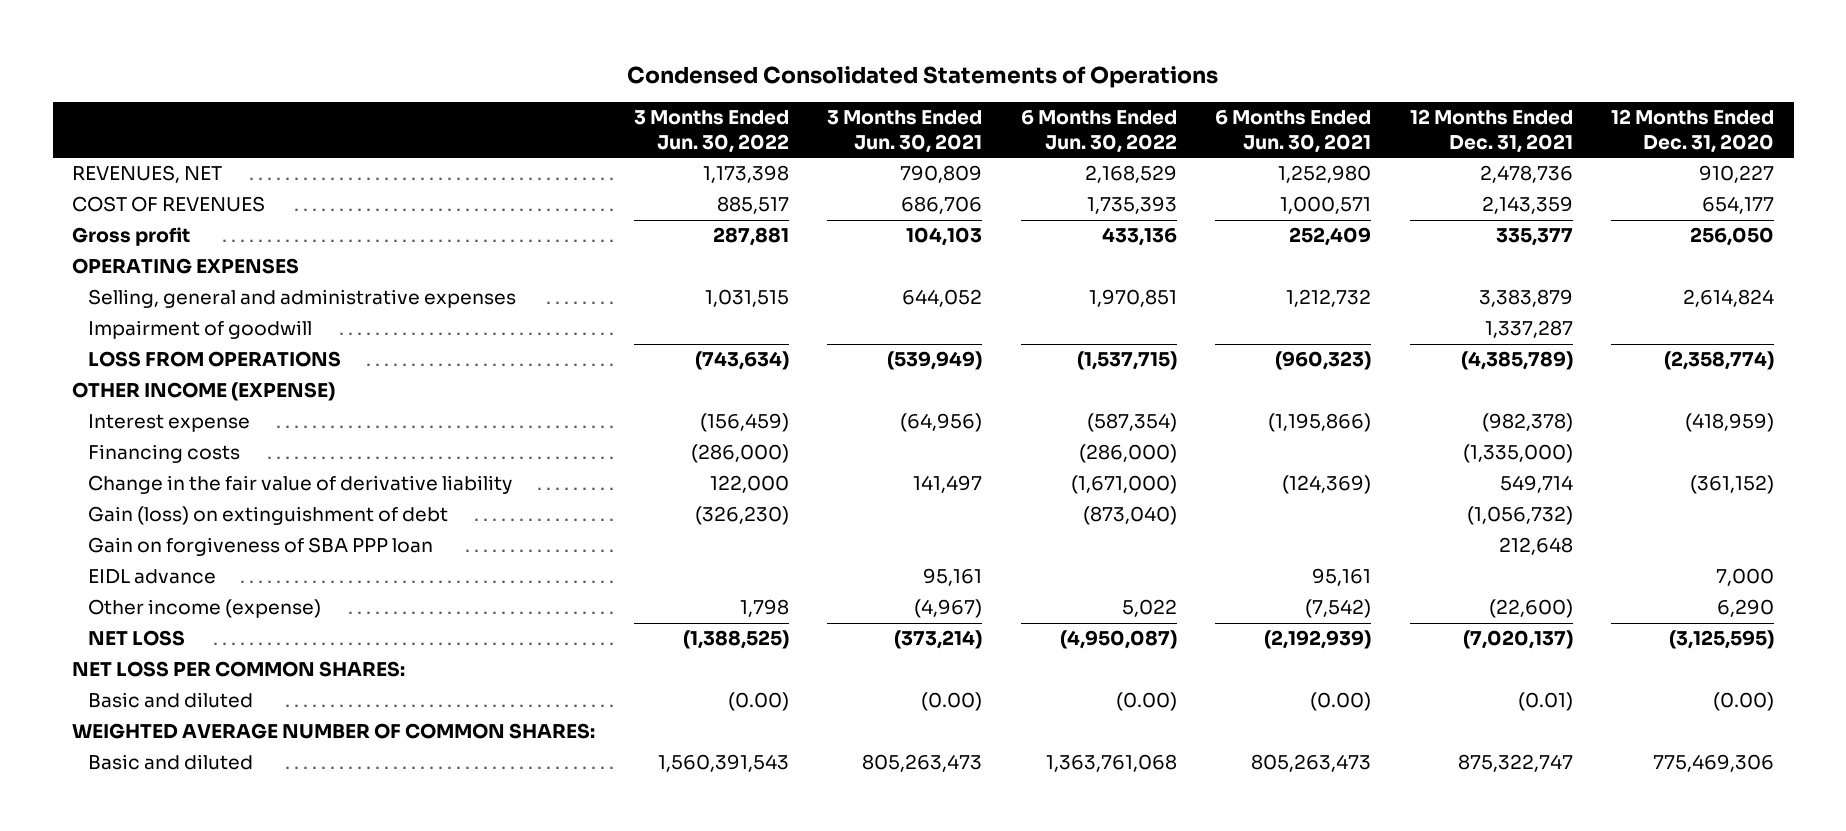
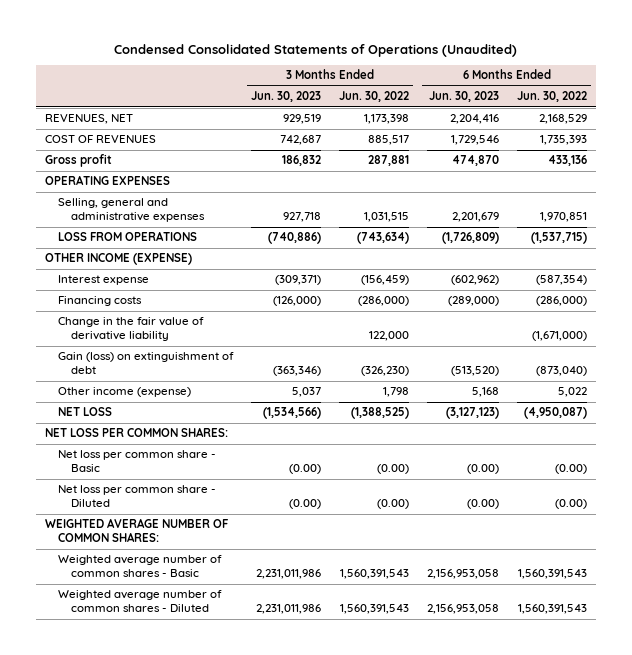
- Condensed Consolidated Statements of Operations
+ Condensed Consolidated Statements of Operations (Unaudited)
- | 3 Months Ended Jun. 30, 2022 | 3 Months Ended Jun. 30, 2021 | 6 Months Ended Jun. 30, 2022 | 6 Months Ended Jun. 30, 2021 | 12 Months Ended Dec. 31, 2021 | 12 Months Ended Dec. 31, 2020
+ | 3 Months Ended Jun. 30, 2023 | 3 Months Ended Jun. 30, 2022 | 6 Months Ended Jun. 30, 2023 | 6 Months Ended Jun. 30, 2022
- Impairment of goodwill | | | | | 1,337,287 |
- Gain on forgiveness of SBA PPP loan | | | | | 212,648 |
- EIDL advance | | 95,161 | | 95,161 | | 7,000
- Basic and diluted | (0.00) | (0.00) | (0.00) | (0.00) | (0.01) | (0.00)
+ Net loss per common share - Basic | (0.00) | (0.00) | (0.00) | (0.00)
+ Net loss per common share - Diluted | (0.00) | (0.00) | (0.00) | (0.00)
- Basic and diluted | 1,560,391,543 | 805,263,473 | 1,363,761,068 | 805,263,473 | 875,322,747 | 775,469,306
+ Weighted average number of common shares - Basic | 2,231,011,986 | 1,560,391,543 | 2,156,953,058 | 1,560,391,543
+ Weighted average number of common shares - Diluted | 2,231,011,986 | 1,560,391,543 | 2,156,953,058 | 1,560,391,543

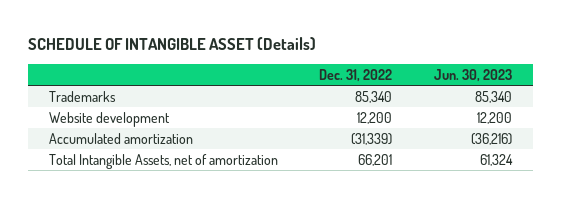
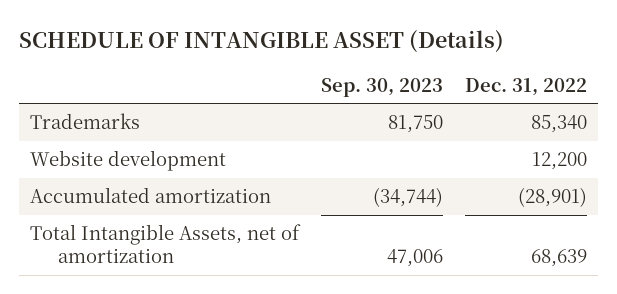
- | Dec. 31, 2022 | Jun. 30, 2023
+ | Sep. 30, 2023 | Dec. 31, 2022
- Accumulated amortization | (31,339) | (36,216)
- Total Intangible Assets, net of amortization | 66,201 | 61,324
+ Accumulated amortization | (34,744) | (28,901)
+ Total Intangible Assets, net of amortization | 47,006 | 68,639

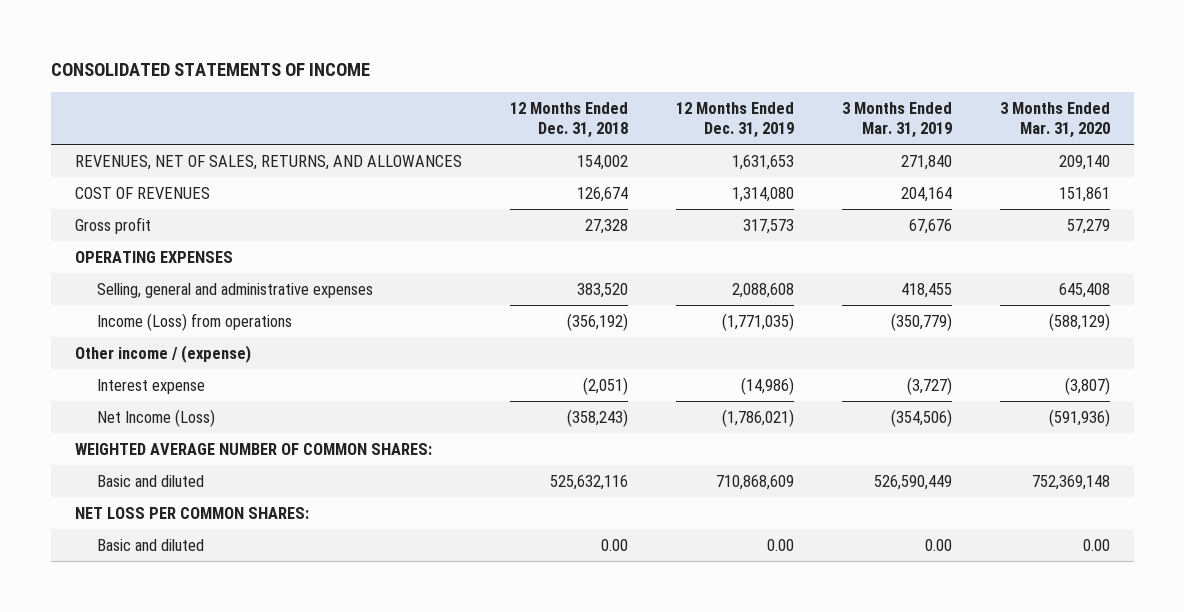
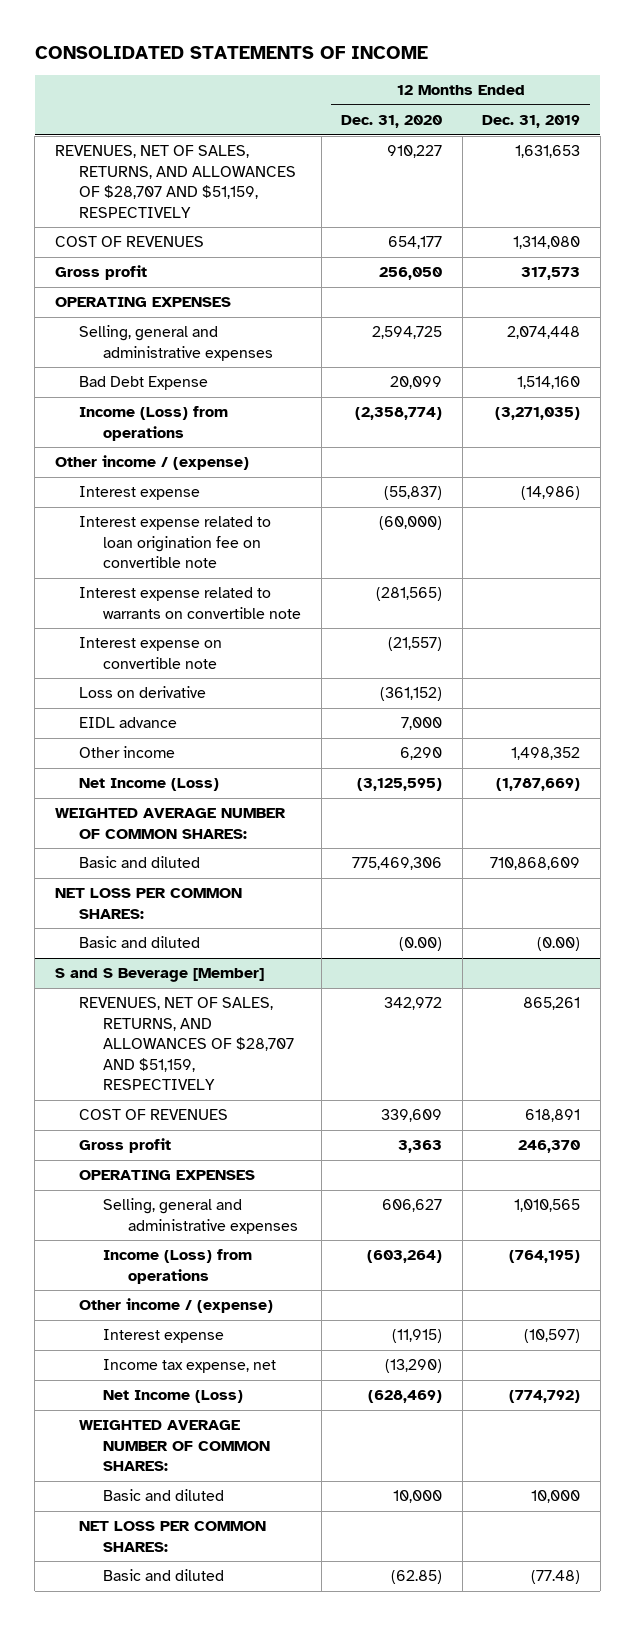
- | 12 Months Ended Dec. 31, 2018 | 12 Months Ended Dec. 31, 2019 | 3 Months Ended Mar. 31, 2019 | 3 Months Ended Mar. 31, 2020
+ | 12 Months Ended Dec. 31, 2020 | 12 Months Ended Dec. 31, 2019
- REVENUES, NET OF SALES, RETURNS, AND ALLOWANCES | 154,002 | 1,631,653 | 271,840 | 209,140
+ REVENUES, NET OF SALES, RETURNS, AND ALLOWANCES OF $28,707 AND $51,159, RESPECTIVELY | 910,227 | 1,631,653
- Selling, general and administrative expenses | 383,520 | 2,088,608 | 418,455 | 645,408
- Income (Loss) from operations | (356,192) | (1,771,035) | (350,779) | (588,129)
+ Selling, general and administrative expenses | 2,594,725 | 2,074,448
+ Bad Debt Expense | 20,099 | 1,514,160
+ Income (Loss) from operations | (2,358,774) | (3,271,035)
- Net Income (Loss) | (358,243) | (1,786,021) | (354,506) | (591,936)
+ Interest expense related to loan origination fee on convertible note | (60,000) |
+ Interest expense related to warrants on convertible note | (281,565) |
+ Interest expense on convertible note | (21,557) |
+ Loss on derivative | (361,152) |
+ EIDL advance | 7,000 |
+ Other income | 6,290 | 1,498,352
+ Net Income (Loss) | (3,125,595) | (1,787,669)
- Basic and diluted | 0.00 | 0.00 | 0.00 | 0.00
+ Basic and diluted | (0.00) | (0.00)
+ S and S Beverage [Member]
+ REVENUES, NET OF SALES, RETURNS, AND ALLOWANCES OF $28,707 AND $51,159, RESPECTIVELY | 342,972 | 865,261
+ COST OF REVENUES | 339,609 | 618,891
+ Gross profit | 3,363 | 246,370
+ OPERATING EXPENSES
+ Selling, general and administrative expenses | 606,627 | 1,010,565
+ Income (Loss) from operations | (603,264) | (764,195)
+ Other income / (expense)
+ Interest expense | (11,915) | (10,597)
+ Income tax expense, net | (13,290) |
+ Net Income (Loss) | (628,469) | (774,792)
+ WEIGHTED AVERAGE NUMBER OF COMMON SHARES:
+ Basic and diluted | 10,000 | 10,000
+ NET LOSS PER COMMON SHARES:
+ Basic and diluted | (62.85) | (77.48)

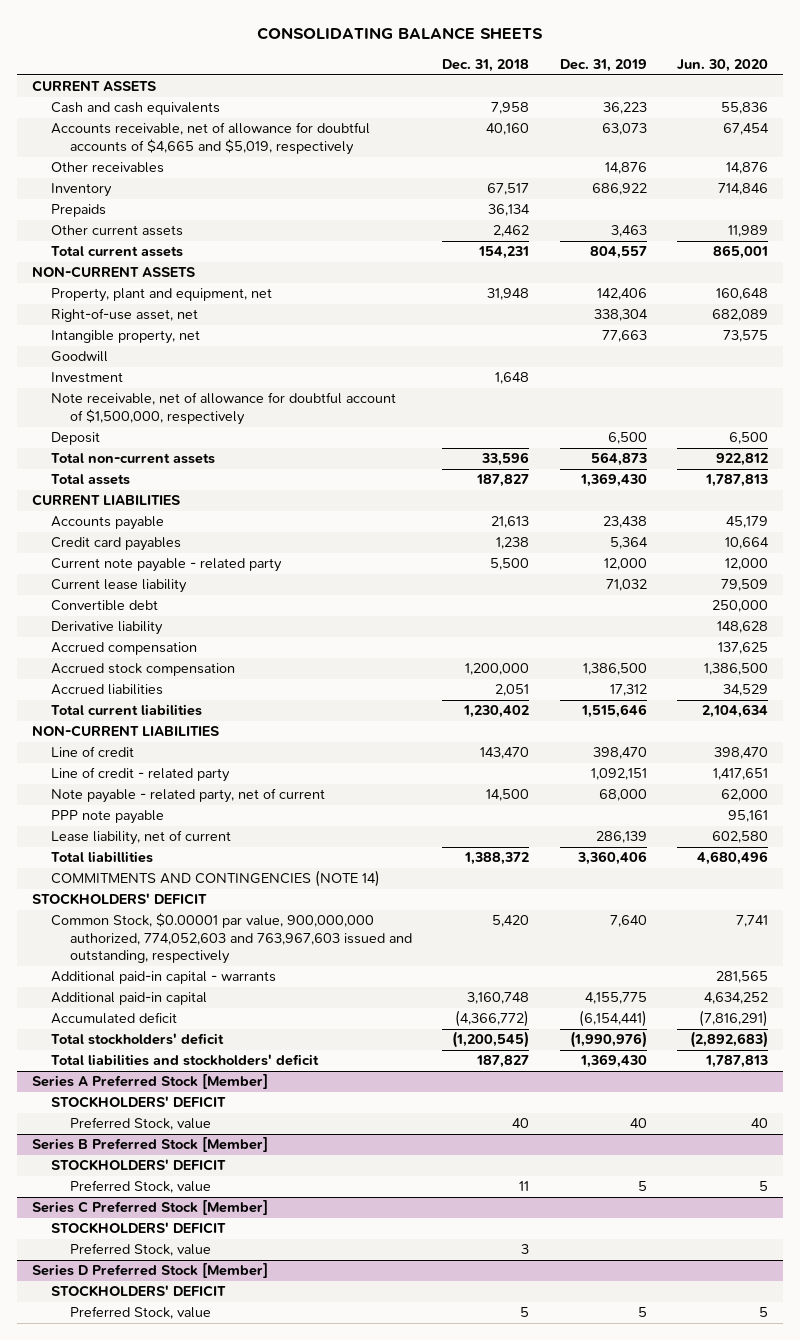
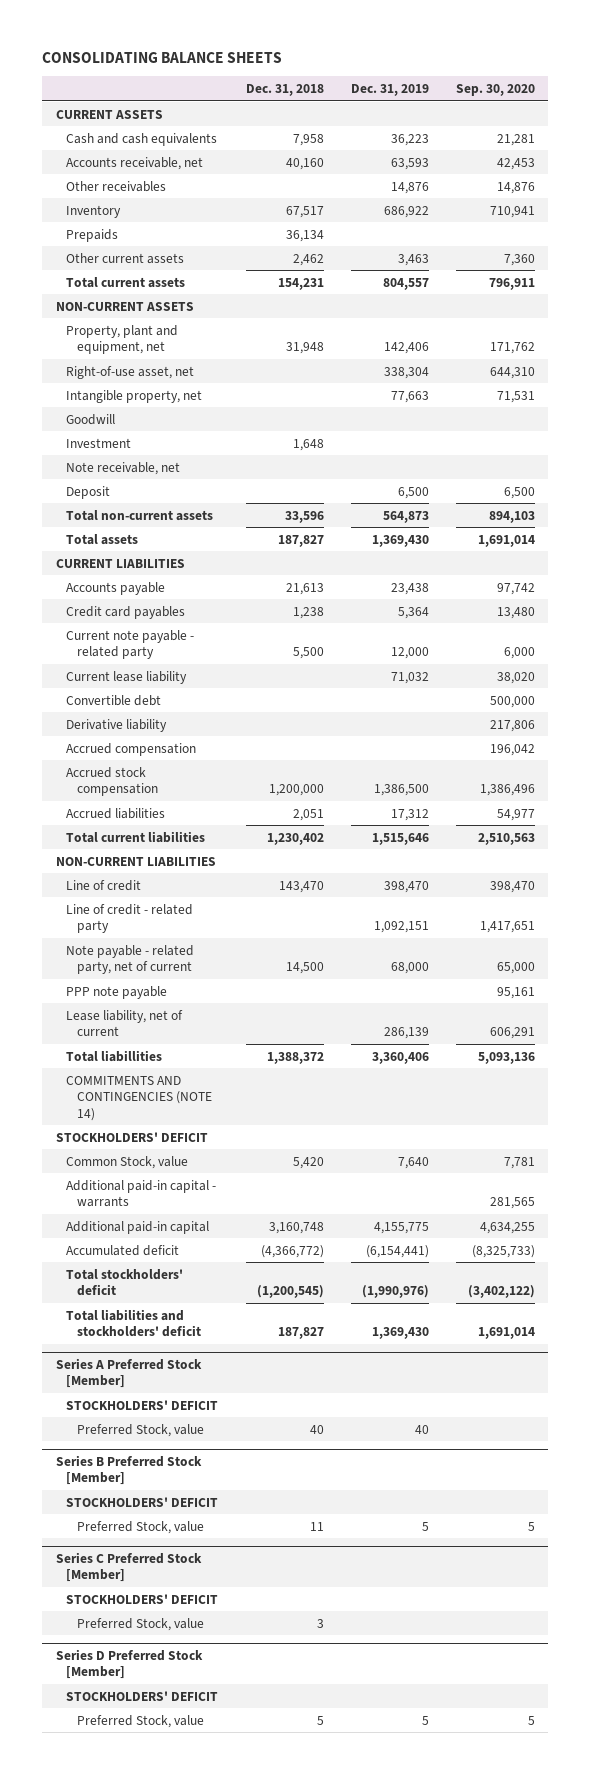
- | Dec. 31, 2018 | Dec. 31, 2019 | Jun. 30, 2020
+ | Dec. 31, 2018 | Dec. 31, 2019 | Sep. 30, 2020
- Accounts receivable, net of allowance for doubtful accounts of $4,665 and $5,019, respectively | 40,160 | 63,073 | 67,454
+ Accounts receivable, net | 40,160 | 63,593 | 42,453
- Note receivable, net of allowance for doubtful account of $1,500,000, respectively
+ Note receivable, net
- Common Stock, $0.00001 par value, 900,000,000 authorized, 774,052,603 and 763,967,603 issued and outstanding, respectively | 5,420 | 7,640 | 7,741
+ Common Stock, value | 5,420 | 7,640 | 7,781

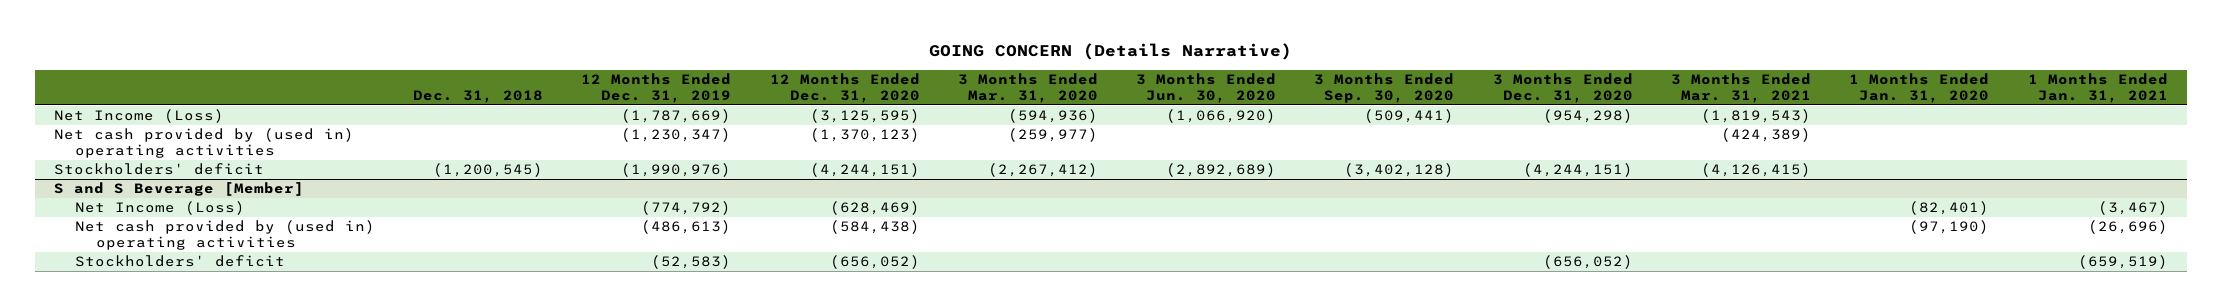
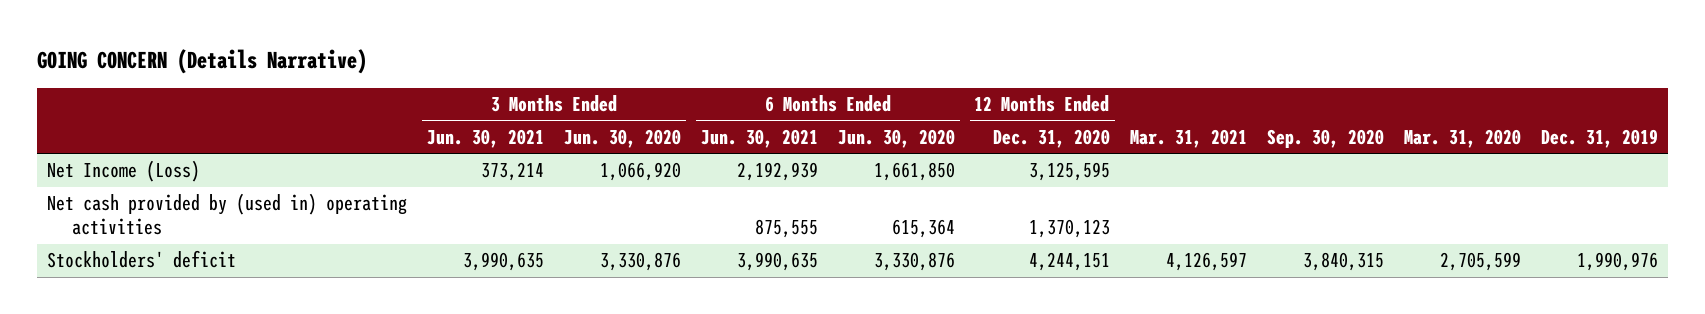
- | Dec. 31, 2018 | 12 Months Ended Dec. 31, 2019 | 12 Months Ended Dec. 31, 2020 | 3 Months Ended Mar. 31, 2020 | 3 Months Ended Jun. 30, 2020 | 3 Months Ended Sep. 30, 2020 | 3 Months Ended Dec. 31, 2020 | 3 Months Ended Mar. 31, 2021 | 1 Months Ended Jan. 31, 2020 | 1 Months Ended Jan. 31, 2021
+ | 3 Months Ended Jun. 30, 2021 | 3 Months Ended Jun. 30, 2020 | 6 Months Ended Jun. 30, 2021 | 6 Months Ended Jun. 30, 2020 | 12 Months Ended Dec. 31, 2020 | Mar. 31, 2021 | Sep. 30, 2020 | Mar. 31, 2020 | Dec. 31, 2019
- Net Income (Loss) | | (1,787,669) | (3,125,595) | (594,936) | (1,066,920) | (509,441) | (954,298) | (1,819,543) | |
- Net cash provided by (used in) operating activities | | (1,230,347) | (1,370,123) | (259,977) | | | | (424,389) | |
- Stockholders' deficit | (1,200,545) | (1,990,976) | (4,244,151) | (2,267,412) | (2,892,689) | (3,402,128) | (4,244,151) | (4,126,415) | |
- S and S Beverage [Member]
- Net Income (Loss) | | (774,792) | (628,469) | | | | | | (82,401) | (3,467)
- Net cash provided by (used in) operating activities | | (486,613) | (584,438) | | | | | | (97,190) | (26,696)
- Stockholders' deficit | | (52,583) | (656,052) | | | | (656,052) | | | (659,519)
+ Net Income (Loss) | 373,214 | 1,066,920 | 2,192,939 | 1,661,850 | 3,125,595 | | | |
+ Net cash provided by (used in) operating activities | | | 875,555 | 615,364 | 1,370,123 | | | |
+ Stockholders' deficit | 3,990,635 | 3,330,876 | 3,990,635 | 3,330,876 | 4,244,151 | 4,126,597 | 3,840,315 | 2,705,599 | 1,990,976

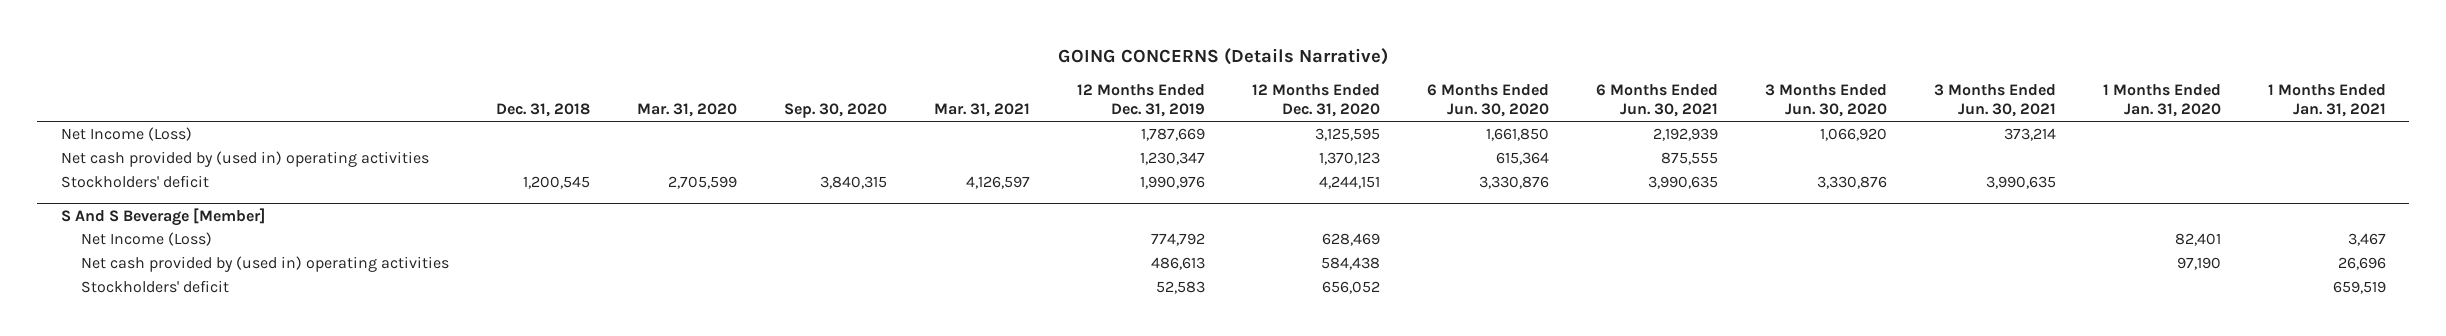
- GOING CONCERN (Details Narrative)
+ GOING CONCERNS (Details Narrative)
- | 3 Months Ended Jun. 30, 2021 | 3 Months Ended Jun. 30, 2020 | 6 Months Ended Jun. 30, 2021 | 6 Months Ended Jun. 30, 2020 | 12 Months Ended Dec. 31, 2020 | Mar. 31, 2021 | Sep. 30, 2020 | Mar. 31, 2020 | Dec. 31, 2019
+ | Dec. 31, 2018 | Mar. 31, 2020 | Sep. 30, 2020 | Mar. 31, 2021 | 12 Months Ended Dec. 31, 2019 | 12 Months Ended Dec. 31, 2020 | 6 Months Ended Jun. 30, 2020 | 6 Months Ended Jun. 30, 2021 | 3 Months Ended Jun. 30, 2020 | 3 Months Ended Jun. 30, 2021 | 1 Months Ended Jan. 31, 2020 | 1 Months Ended Jan. 31, 2021
+ S And S Beverage [Member]
+ Net Income (Loss) | | | | | 774,792 | 628,469 | | | | | 82,401 | 3,467
+ Net cash provided by (used in) operating activities | | | | | 486,613 | 584,438 | | | | | 97,190 | 26,696
+ Stockholders' deficit | | | | | 52,583 | 656,052 | | | | | | 659,519

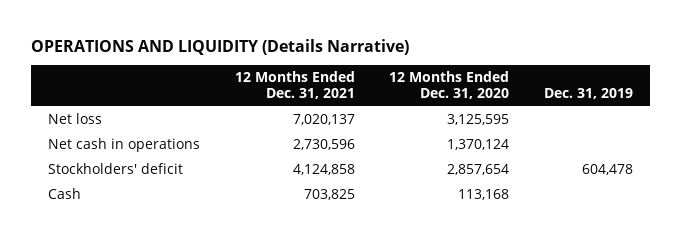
- GOING CONCERNS (Details Narrative)
+ OPERATIONS AND LIQUIDITY (Details Narrative)
- | Dec. 31, 2018 | Mar. 31, 2020 | Sep. 30, 2020 | Mar. 31, 2021 | 12 Months Ended Dec. 31, 2019 | 12 Months Ended Dec. 31, 2020 | 6 Months Ended Jun. 30, 2020 | 6 Months Ended Jun. 30, 2021 | 3 Months Ended Jun. 30, 2020 | 3 Months Ended Jun. 30, 2021 | 1 Months Ended Jan. 31, 2020 | 1 Months Ended Jan. 31, 2021
+ | 12 Months Ended Dec. 31, 2021 | 12 Months Ended Dec. 31, 2020 | Dec. 31, 2019
- Net Income (Loss) | | | | | 1,787,669 | 3,125,595 | 1,661,850 | 2,192,939 | 1,066,920 | 373,214 | |
- Net cash provided by (used in) operating activities | | | | | 1,230,347 | 1,370,123 | 615,364 | 875,555 | | | |
- Stockholders' deficit | 1,200,545 | 2,705,599 | 3,840,315 | 4,126,597 | 1,990,976 | 4,244,151 | 3,330,876 | 3,990,635 | 3,330,876 | 3,990,635 | |
- S And S Beverage [Member]
- Net Income (Loss) | | | | | 774,792 | 628,469 | | | | | 82,401 | 3,467
- Net cash provided by (used in) operating activities | | | | | 486,613 | 584,438 | | | | | 97,190 | 26,696
- Stockholders' deficit | | | | | 52,583 | 656,052 | | | | | | 659,519
+ Net loss | 7,020,137 | 3,125,595 |
+ Net cash in operations | 2,730,596 | 1,370,124 |
+ Stockholders' deficit | 4,124,858 | 2,857,654 | 604,478
+ Cash | 703,825 | 113,168 |

